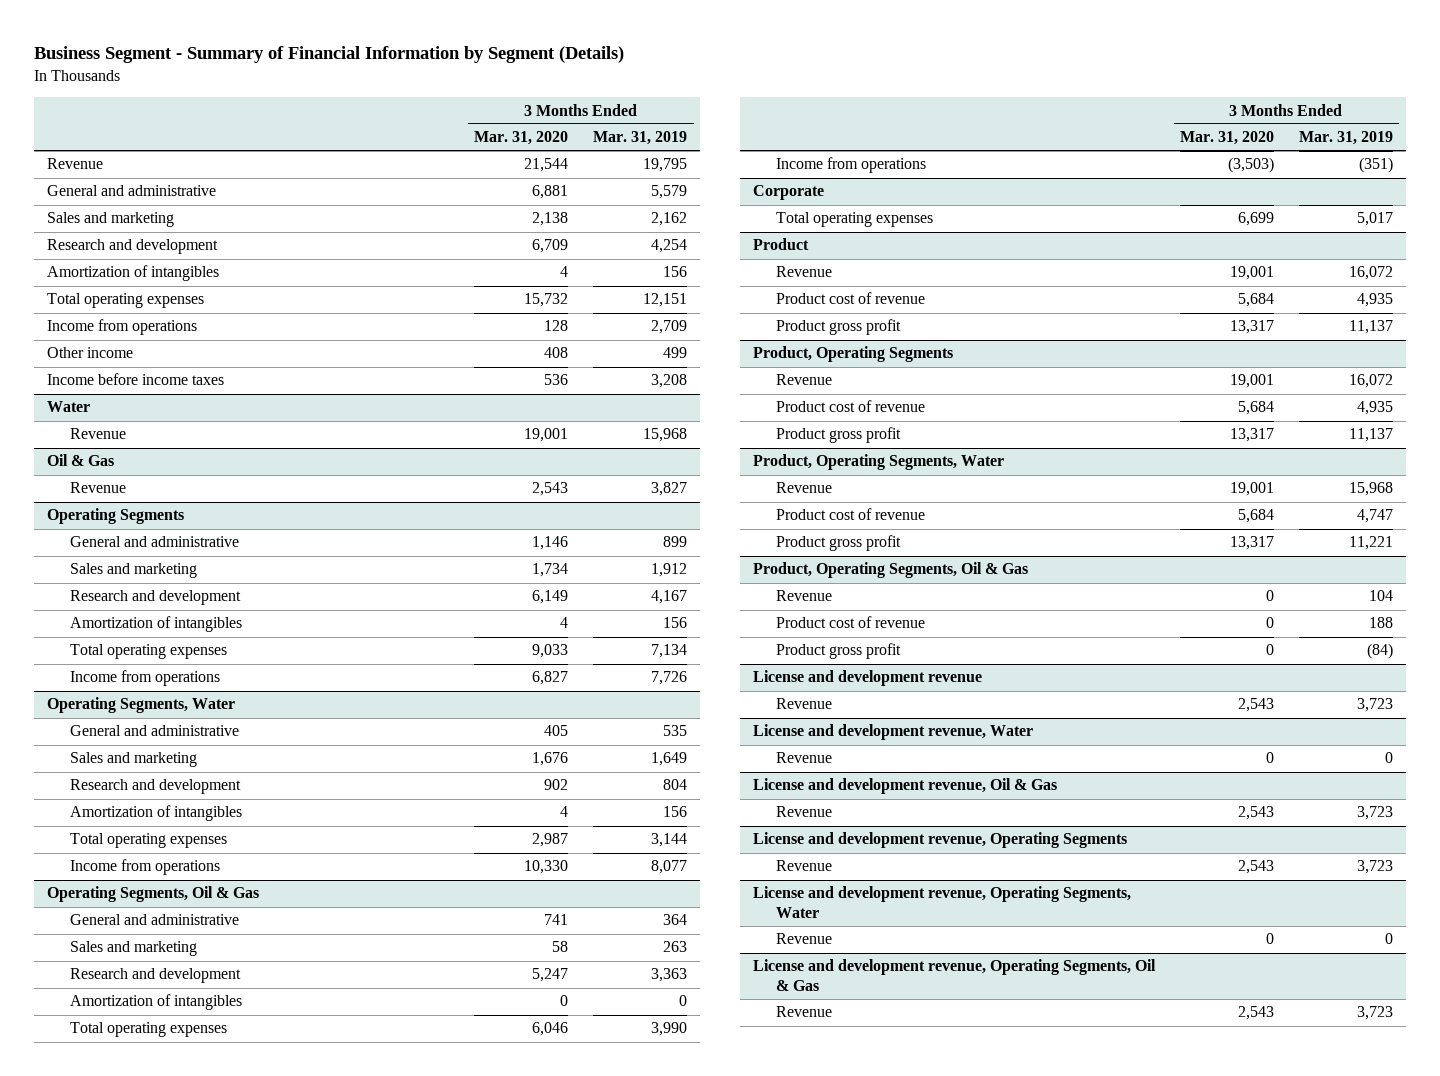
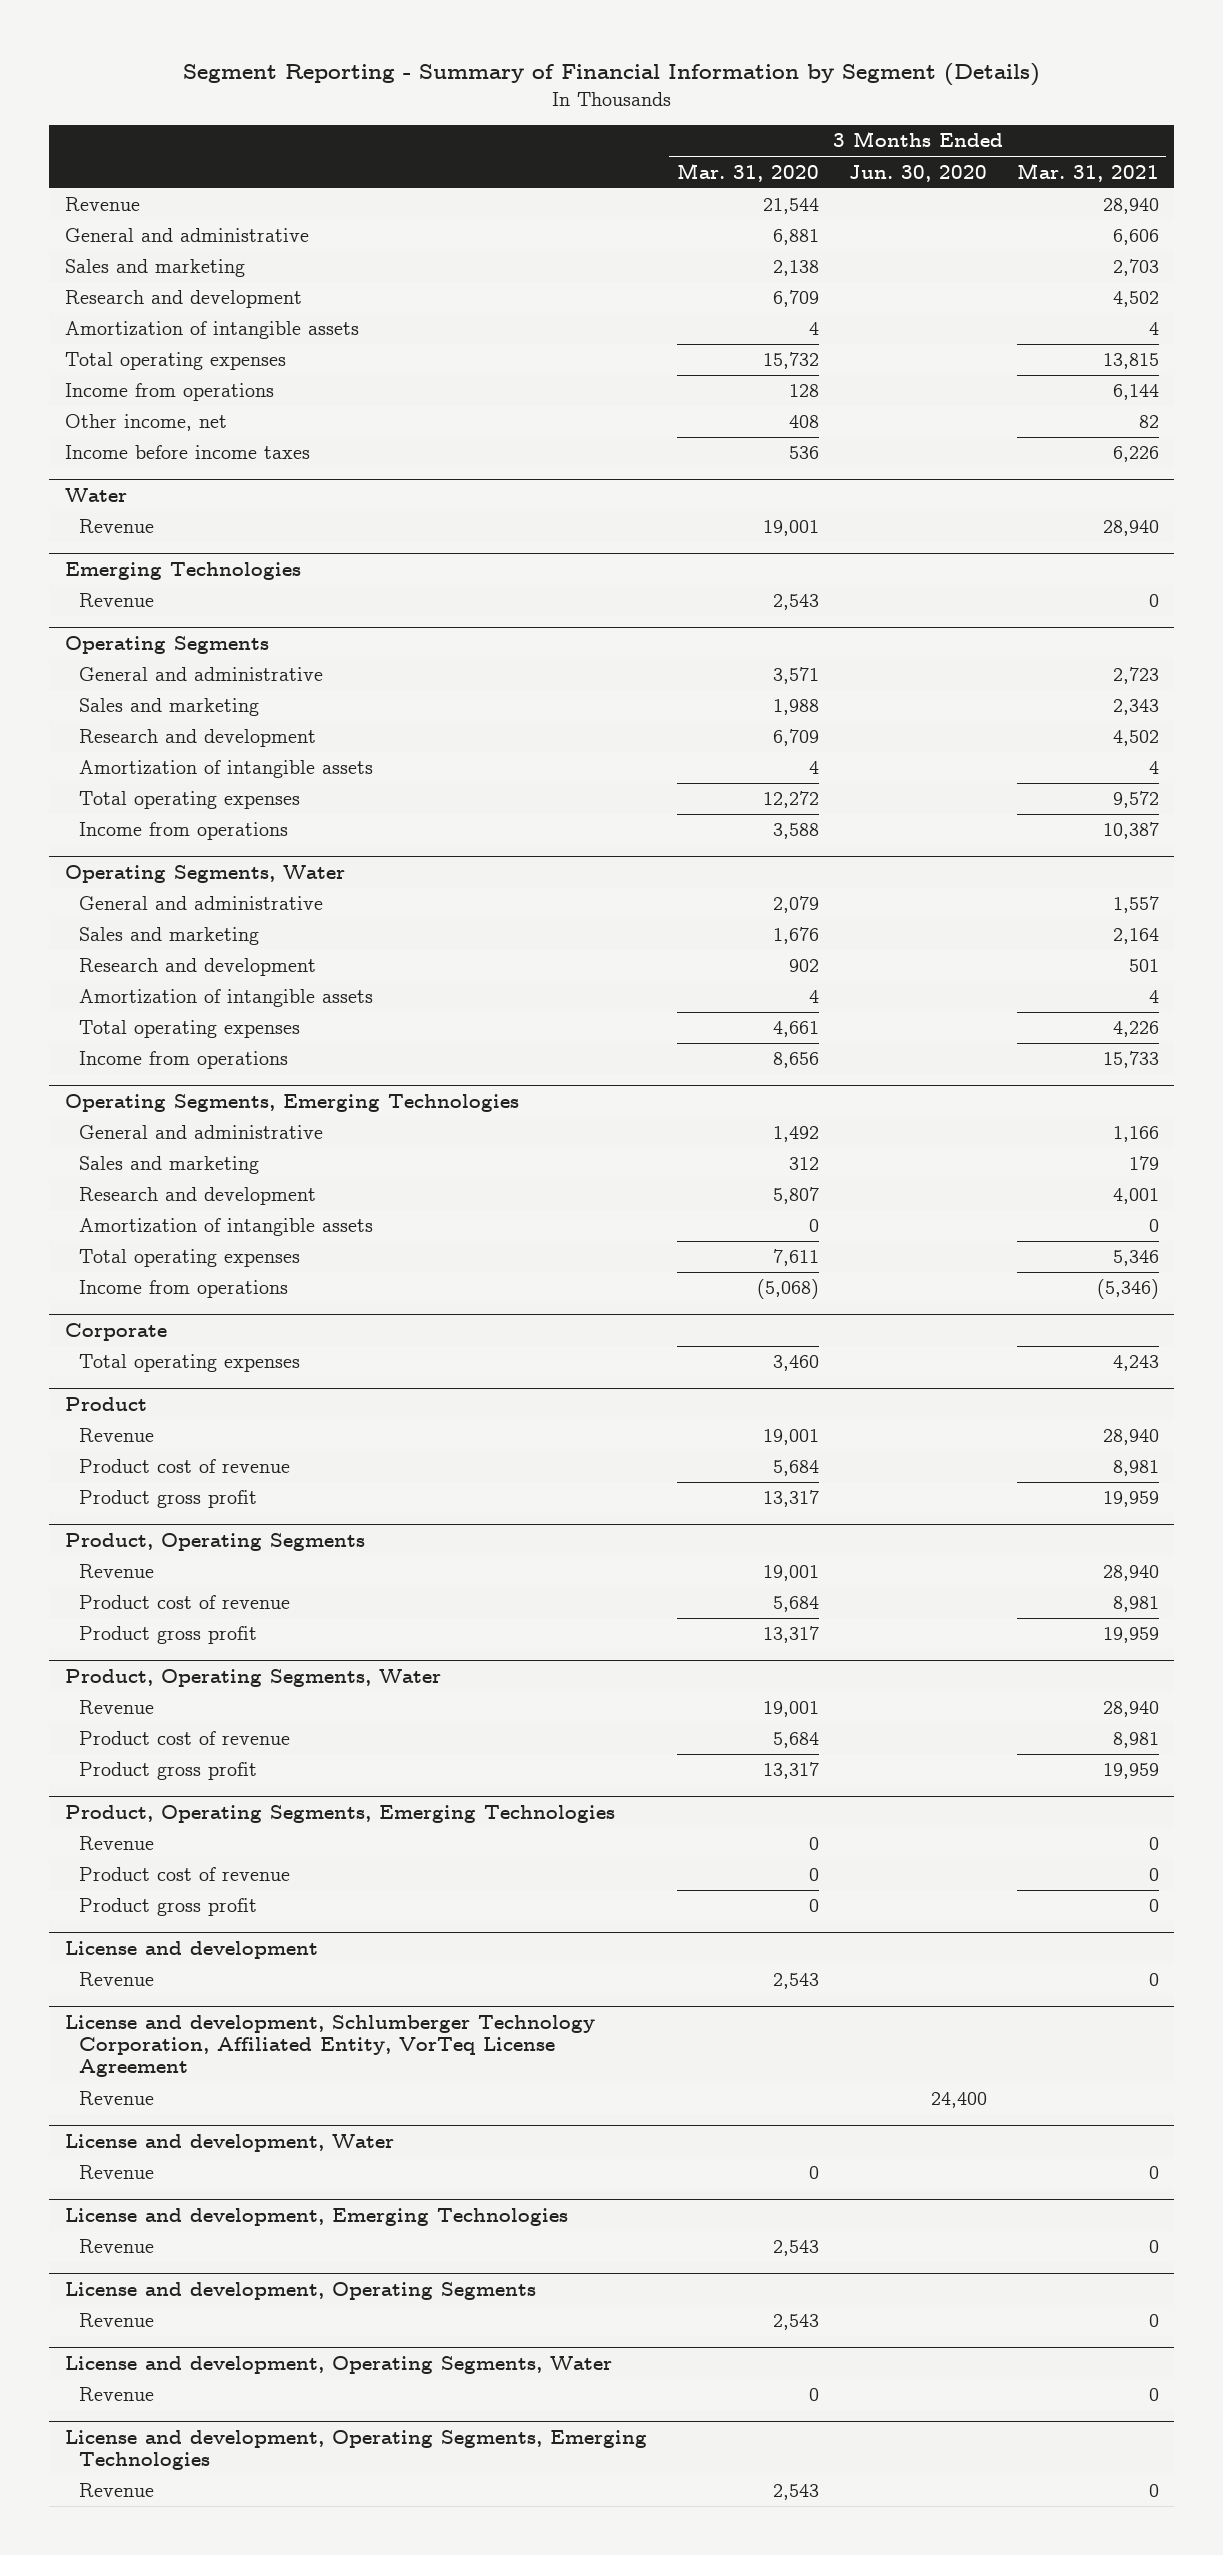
- Business Segment - Summary of Financial Information by Segment (Details)
+ Segment Reporting - Summary of Financial Information by Segment (Details)
- | 3 Months Ended Mar. 31, 2020 | 3 Months Ended Mar. 31, 2019
+ | 3 Months Ended Mar. 31, 2020 | 3 Months Ended Jun. 30, 2020 | 3 Months Ended Mar. 31, 2021
- Amortization of intangibles | 4 | 156
+ Amortization of intangible assets | 4 | | 4
- Other income | 408 | 499
+ Other income, net | 408 | | 82
- Oil & Gas
+ Emerging Technologies
@ Operating Segments
- General and administrative | 1,146 | 899
- Sales and marketing | 1,734 | 1,912
- Research and development | 6,149 | 4,167
- Amortization of intangibles | 4 | 156
- Total operating expenses | 9,033 | 7,134
- Income from operations | 6,827 | 7,726
+ General and administrative | 3,571 | | 2,723
+ Sales and marketing | 1,988 | | 2,343
+ Research and development | 6,709 | | 4,502
+ Amortization of intangible assets | 4 | | 4
+ Total operating expenses | 12,272 | | 9,572
+ Income from operations | 3,588 | | 10,387
@ Operating Segments, Water
- General and administrative | 405 | 535
+ General and administrative | 2,079 | | 1,557
- Amortization of intangibles | 4 | 156
- Total operating expenses | 2,987 | 3,144
- Income from operations | 10,330 | 8,077
- Operating Segments, Oil & Gas
- General and administrative | 741 | 364
- Sales and marketing | 58 | 263
- Research and development | 5,247 | 3,363
- Amortization of intangibles | 0 | 0
- Total operating expenses | 6,046 | 3,990
- Income from operations | (3,503) | (351)
@ Operating Segments, Water
+ Amortization of intangible assets | 4 | | 4
+ Total operating expenses | 4,661 | | 4,226
+ Income from operations | 8,656 | | 15,733
+ Operating Segments, Emerging Technologies
+ General and administrative | 1,492 | | 1,166
+ Sales and marketing | 312 | | 179
+ Research and development | 5,807 | | 4,001
+ Amortization of intangible assets | 0 | | 0
+ Total operating expenses | 7,611 | | 5,346
+ Income from operations | (5,068) | | (5,346)
@ Corporate
- Total operating expenses | 6,699 | 5,017
+ Total operating expenses | 3,460 | | 4,243
- Product, Operating Segments, Oil & Gas
+ Product, Operating Segments, Emerging Technologies
- License and development revenue
+ License and development
- License and development revenue, Water
+ License and development, Schlumberger Technology Corporation, Affiliated Entity, VorTeq License Agreement
+ Revenue | | 24,400 |
+ License and development, Water
- License and development revenue, Oil & Gas
+ License and development, Emerging Technologies
- License and development revenue, Operating Segments
+ License and development, Operating Segments
- License and development revenue, Operating Segments, Water
+ License and development, Operating Segments, Water
- License and development revenue, Operating Segments, Oil & Gas
+ License and development, Operating Segments, Emerging Technologies

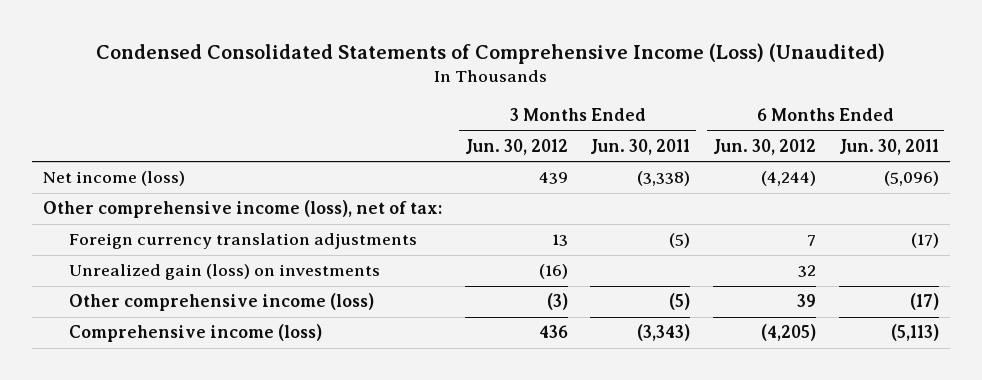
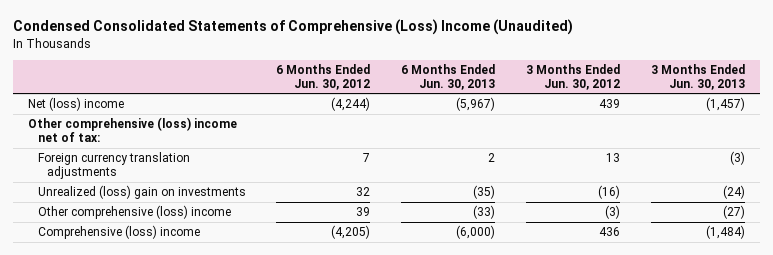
- Condensed Consolidated Statements of Comprehensive Income (Loss) (Unaudited)
+ Condensed Consolidated Statements of Comprehensive (Loss) Income (Unaudited)
- | 3 Months Ended Jun. 30, 2012 | 3 Months Ended Jun. 30, 2011 | 6 Months Ended Jun. 30, 2012 | 6 Months Ended Jun. 30, 2011
+ | 6 Months Ended Jun. 30, 2012 | 6 Months Ended Jun. 30, 2013 | 3 Months Ended Jun. 30, 2012 | 3 Months Ended Jun. 30, 2013
- Net income (loss) | 439 | (3,338) | (4,244) | (5,096)
- Other comprehensive income (loss), net of tax:
+ Net (loss) income | (4,244) | (5,967) | 439 | (1,457)
+ Other comprehensive (loss) income net of tax:
- Unrealized gain (loss) on investments | (16) | | 32 |
- Other comprehensive income (loss) | (3) | (5) | 39 | (17)
- Comprehensive income (loss) | 436 | (3,343) | (4,205) | (5,113)
+ Unrealized (loss) gain on investments | 32 | (35) | (16) | (24)
+ Other comprehensive (loss) income | 39 | (33) | (3) | (27)
+ Comprehensive (loss) income | (4,205) | (6,000) | 436 | (1,484)

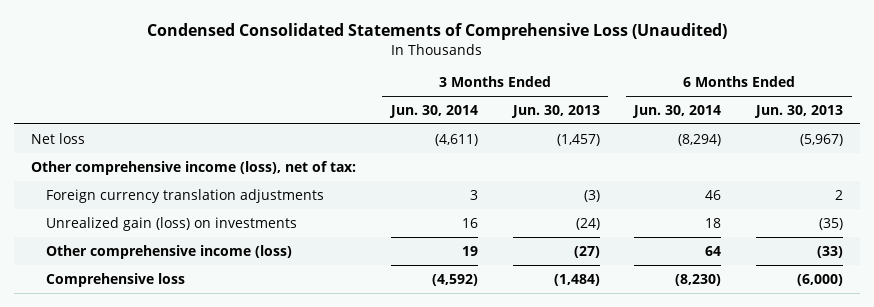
- Condensed Consolidated Statements of Comprehensive (Loss) Income (Unaudited)
+ Condensed Consolidated Statements of Comprehensive Loss (Unaudited)
- | 6 Months Ended Jun. 30, 2012 | 6 Months Ended Jun. 30, 2013 | 3 Months Ended Jun. 30, 2012 | 3 Months Ended Jun. 30, 2013
+ | 3 Months Ended Jun. 30, 2014 | 3 Months Ended Jun. 30, 2013 | 6 Months Ended Jun. 30, 2014 | 6 Months Ended Jun. 30, 2013
- Net (loss) income | (4,244) | (5,967) | 439 | (1,457)
- Other comprehensive (loss) income net of tax:
+ Net loss | (4,611) | (1,457) | (8,294) | (5,967)
+ Other comprehensive income (loss), net of tax:
- Unrealized (loss) gain on investments | 32 | (35) | (16) | (24)
- Other comprehensive (loss) income | 39 | (33) | (3) | (27)
- Comprehensive (loss) income | (4,205) | (6,000) | 436 | (1,484)
+ Unrealized gain (loss) on investments | 16 | (24) | 18 | (35)
+ Other comprehensive income (loss) | 19 | (27) | 64 | (33)
+ Comprehensive loss | (4,592) | (1,484) | (8,230) | (6,000)

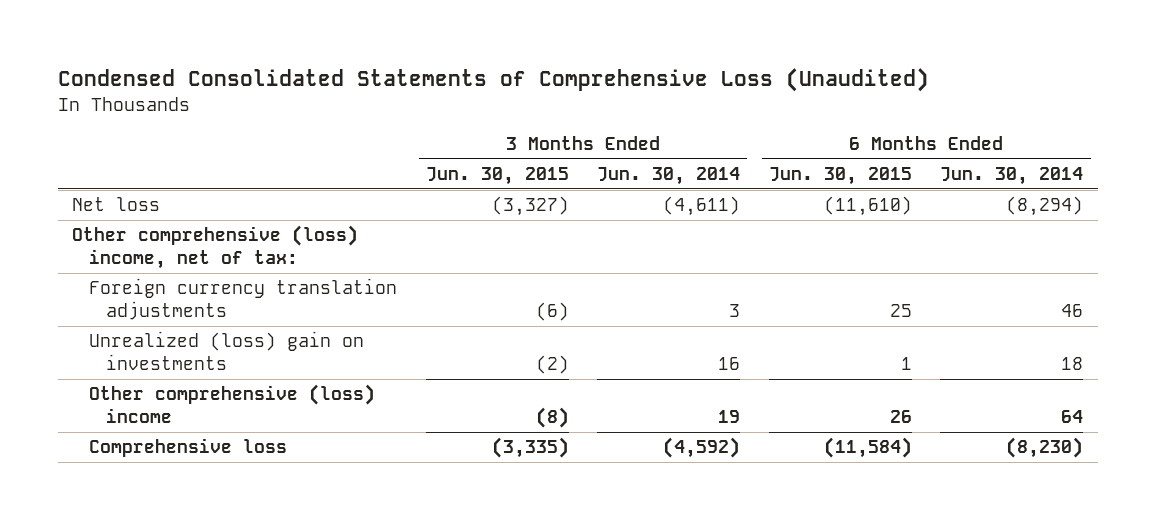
- | 3 Months Ended Jun. 30, 2014 | 3 Months Ended Jun. 30, 2013 | 6 Months Ended Jun. 30, 2014 | 6 Months Ended Jun. 30, 2013
+ | 3 Months Ended Jun. 30, 2015 | 3 Months Ended Jun. 30, 2014 | 6 Months Ended Jun. 30, 2015 | 6 Months Ended Jun. 30, 2014
- Other comprehensive income (loss), net of tax:
+ Other comprehensive (loss) income, net of tax:
- Unrealized gain (loss) on investments | 16 | (24) | 18 | (35)
- Other comprehensive income (loss) | 19 | (27) | 64 | (33)
+ Unrealized (loss) gain on investments | (2) | 16 | 1 | 18
+ Other comprehensive (loss) income | (8) | 19 | 26 | 64

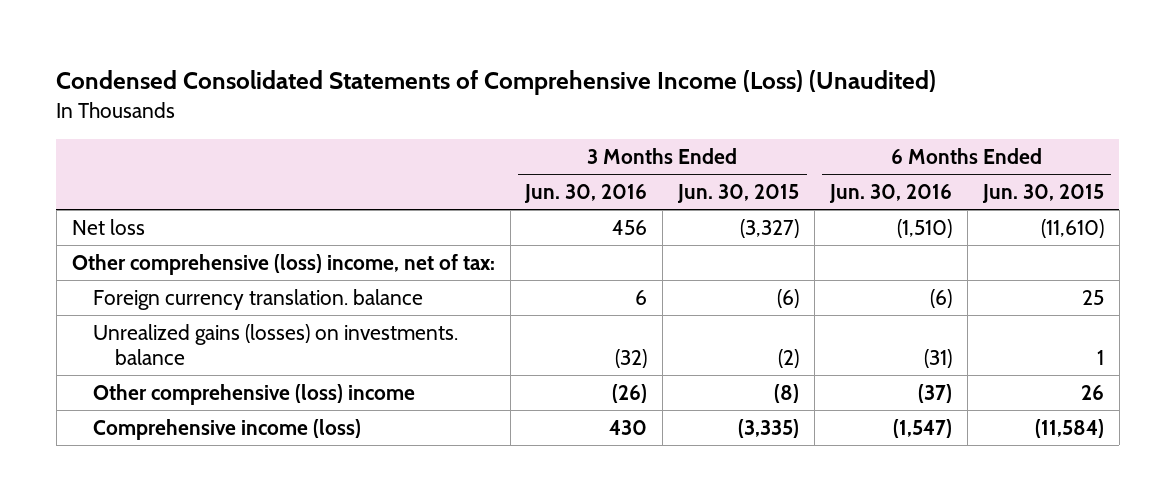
- Condensed Consolidated Statements of Comprehensive Loss (Unaudited)
+ Condensed Consolidated Statements of Comprehensive Income (Loss) (Unaudited)
- | 3 Months Ended Jun. 30, 2015 | 3 Months Ended Jun. 30, 2014 | 6 Months Ended Jun. 30, 2015 | 6 Months Ended Jun. 30, 2014
+ | 3 Months Ended Jun. 30, 2016 | 3 Months Ended Jun. 30, 2015 | 6 Months Ended Jun. 30, 2016 | 6 Months Ended Jun. 30, 2015
- Foreign currency translation adjustments | (6) | 3 | 25 | 46
- Unrealized (loss) gain on investments | (2) | 16 | 1 | 18
+ Foreign currency translation. balance | 6 | (6) | (6) | 25
+ Unrealized gains (losses) on investments. balance | (32) | (2) | (31) | 1
- Comprehensive loss | (3,335) | (4,592) | (11,584) | (8,230)
+ Comprehensive income (loss) | 430 | (3,335) | (1,547) | (11,584)

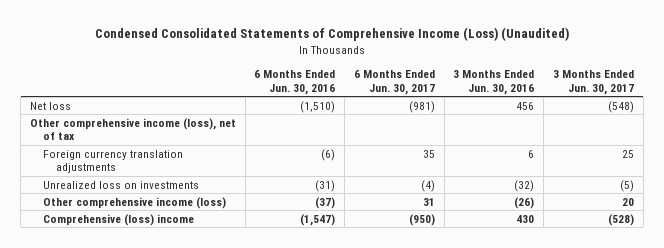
- | 3 Months Ended Jun. 30, 2016 | 3 Months Ended Jun. 30, 2015 | 6 Months Ended Jun. 30, 2016 | 6 Months Ended Jun. 30, 2015
+ | 6 Months Ended Jun. 30, 2016 | 6 Months Ended Jun. 30, 2017 | 3 Months Ended Jun. 30, 2016 | 3 Months Ended Jun. 30, 2017
- Other comprehensive (loss) income, net of tax:
- Foreign currency translation. balance | 6 | (6) | (6) | 25
- Unrealized gains (losses) on investments. balance | (32) | (2) | (31) | 1
- Other comprehensive (loss) income | (26) | (8) | (37) | 26
- Comprehensive income (loss) | 430 | (3,335) | (1,547) | (11,584)
+ Other comprehensive income (loss), net of tax
+ Foreign currency translation adjustments | (6) | 35 | 6 | 25
+ Unrealized loss on investments | (31) | (4) | (32) | (5)
+ Other comprehensive income (loss) | (37) | 31 | (26) | 20
+ Comprehensive (loss) income | (1,547) | (950) | 430 | (528)

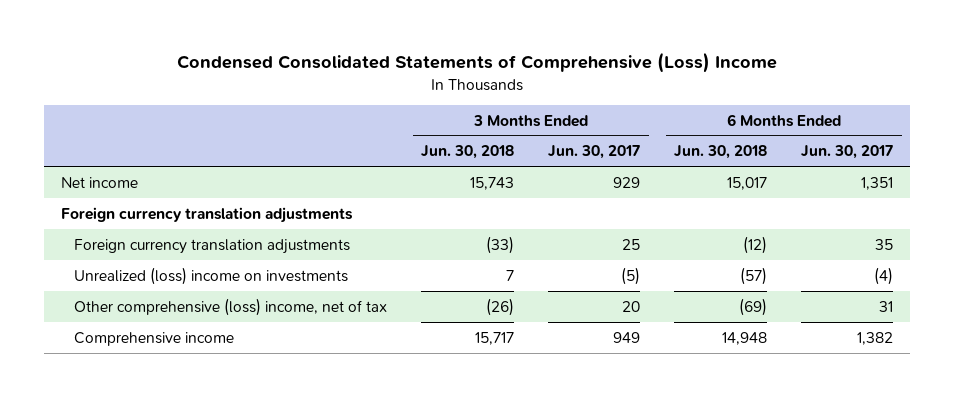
- Condensed Consolidated Statements of Comprehensive Income (Loss) (Unaudited)
+ Condensed Consolidated Statements of Comprehensive (Loss) Income
- | 6 Months Ended Jun. 30, 2016 | 6 Months Ended Jun. 30, 2017 | 3 Months Ended Jun. 30, 2016 | 3 Months Ended Jun. 30, 2017
+ | 3 Months Ended Jun. 30, 2018 | 3 Months Ended Jun. 30, 2017 | 6 Months Ended Jun. 30, 2018 | 6 Months Ended Jun. 30, 2017
- Net loss | (1,510) | (981) | 456 | (548)
- Other comprehensive income (loss), net of tax
+ Net income | 15,743 | 929 | 15,017 | 1,351
+ Foreign currency translation adjustments
- Unrealized loss on investments | (31) | (4) | (32) | (5)
- Other comprehensive income (loss) | (37) | 31 | (26) | 20
- Comprehensive (loss) income | (1,547) | (950) | 430 | (528)
+ Unrealized (loss) income on investments | 7 | (5) | (57) | (4)
+ Other comprehensive (loss) income, net of tax | (26) | 20 | (69) | 31
+ Comprehensive income | 15,717 | 949 | 14,948 | 1,382

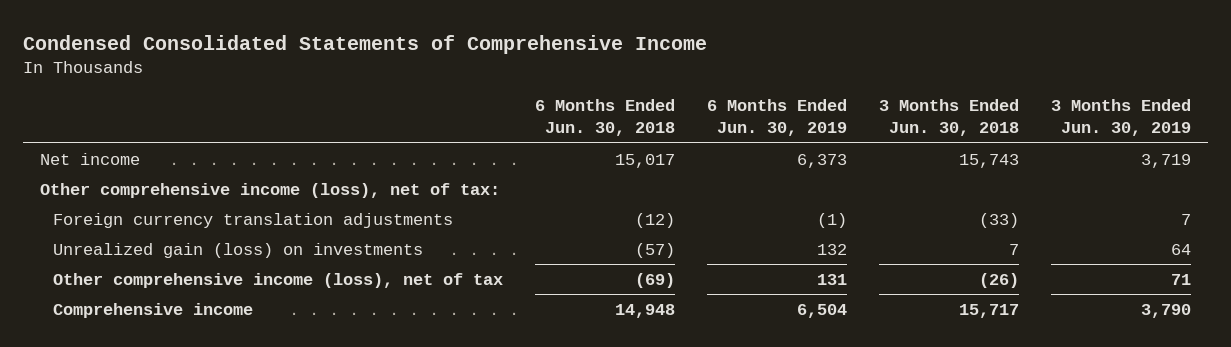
- Condensed Consolidated Statements of Comprehensive (Loss) Income
+ Condensed Consolidated Statements of Comprehensive Income
- | 3 Months Ended Jun. 30, 2018 | 3 Months Ended Jun. 30, 2017 | 6 Months Ended Jun. 30, 2018 | 6 Months Ended Jun. 30, 2017
+ | 6 Months Ended Jun. 30, 2018 | 6 Months Ended Jun. 30, 2019 | 3 Months Ended Jun. 30, 2018 | 3 Months Ended Jun. 30, 2019
- Foreign currency translation adjustments
+ Other comprehensive income (loss), net of tax:
- Unrealized (loss) income on investments | 7 | (5) | (57) | (4)
- Other comprehensive (loss) income, net of tax | (26) | 20 | (69) | 31
+ Unrealized gain (loss) on investments | (57) | 132 | 7 | 64
+ Other comprehensive income (loss), net of tax | (69) | 131 | (26) | 71

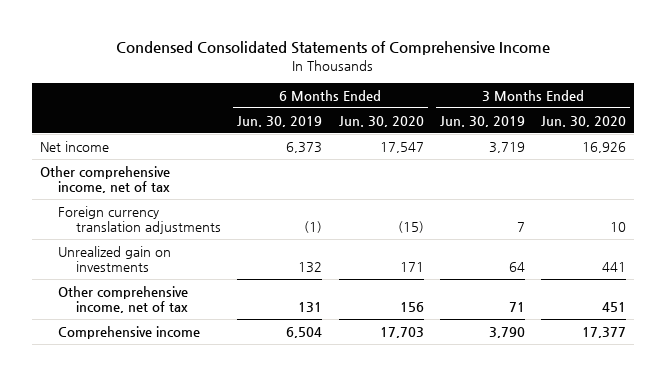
- | 6 Months Ended Jun. 30, 2018 | 6 Months Ended Jun. 30, 2019 | 3 Months Ended Jun. 30, 2018 | 3 Months Ended Jun. 30, 2019
+ | 6 Months Ended Jun. 30, 2019 | 6 Months Ended Jun. 30, 2020 | 3 Months Ended Jun. 30, 2019 | 3 Months Ended Jun. 30, 2020
- Other comprehensive income (loss), net of tax:
+ Other comprehensive income, net of tax
- Unrealized gain (loss) on investments | (57) | 132 | 7 | 64
- Other comprehensive income (loss), net of tax | (69) | 131 | (26) | 71
+ Unrealized gain on investments | 132 | 171 | 64 | 441
+ Other comprehensive income, net of tax | 131 | 156 | 71 | 451

